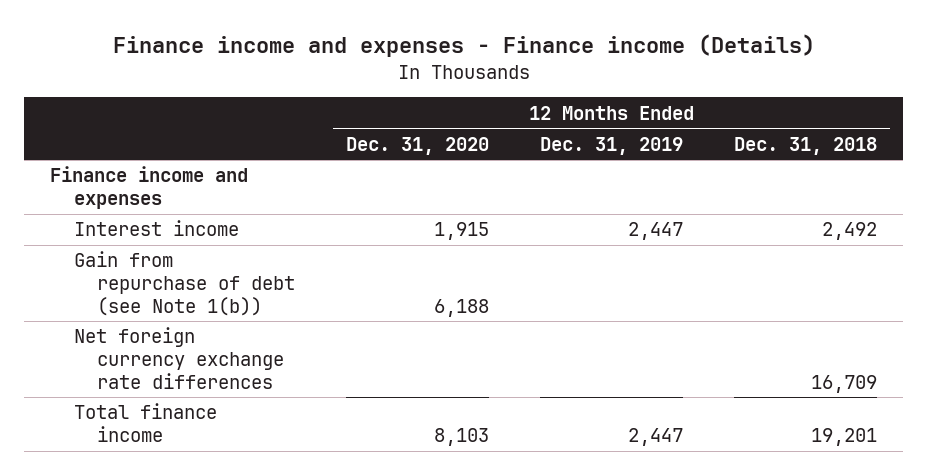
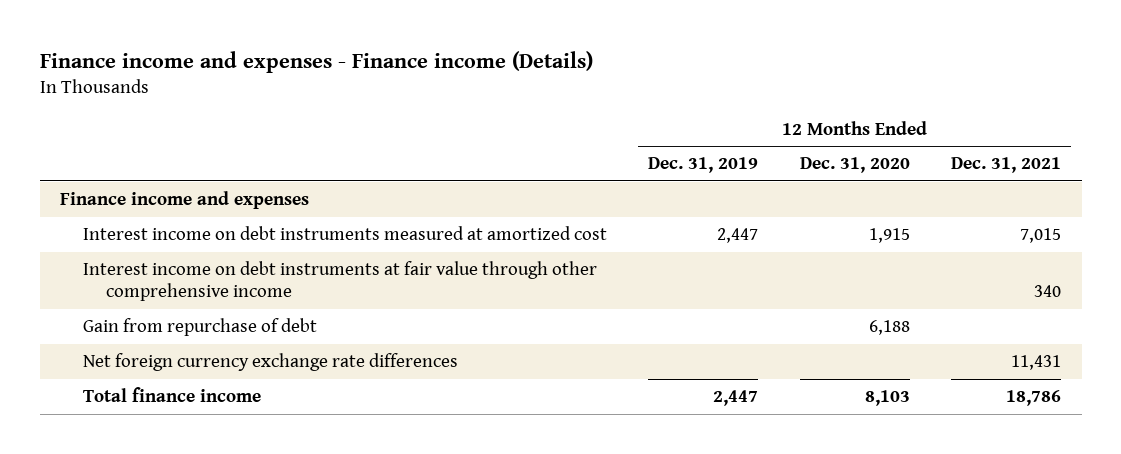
- | 12 Months Ended Dec. 31, 2020 | 12 Months Ended Dec. 31, 2019 | 12 Months Ended Dec. 31, 2018
+ | 12 Months Ended Dec. 31, 2019 | 12 Months Ended Dec. 31, 2020 | 12 Months Ended Dec. 31, 2021
- Interest income | 1,915 | 2,447 | 2,492
- Gain from repurchase of debt (see Note 1(b)) | 6,188 | |
+ Interest income on debt instruments measured at amortized cost | 2,447 | 1,915 | 7,015
+ Interest income on debt instruments at fair value through other comprehensive income | | | 340
+ Gain from repurchase of debt | | 6,188 |

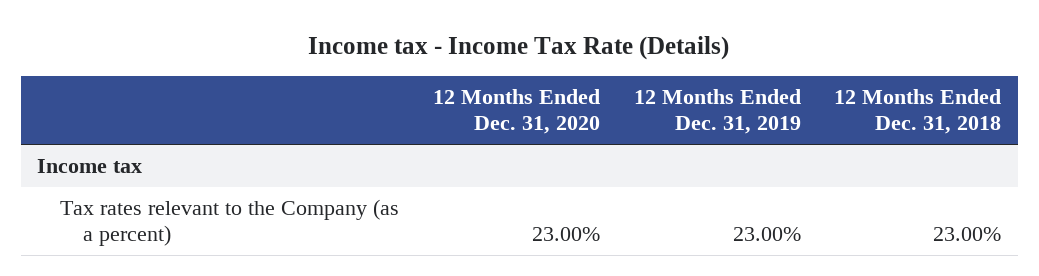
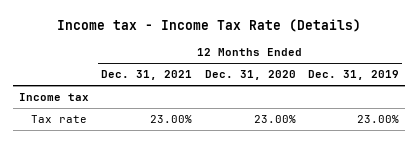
- | 12 Months Ended Dec. 31, 2020 | 12 Months Ended Dec. 31, 2019 | 12 Months Ended Dec. 31, 2018
+ | 12 Months Ended Dec. 31, 2021 | 12 Months Ended Dec. 31, 2020 | 12 Months Ended Dec. 31, 2019
- Tax rates relevant to the Company (as a percent) | 23.00% | 23.00% | 23.00%
+ Tax rate | 23.00% | 23.00% | 23.00%

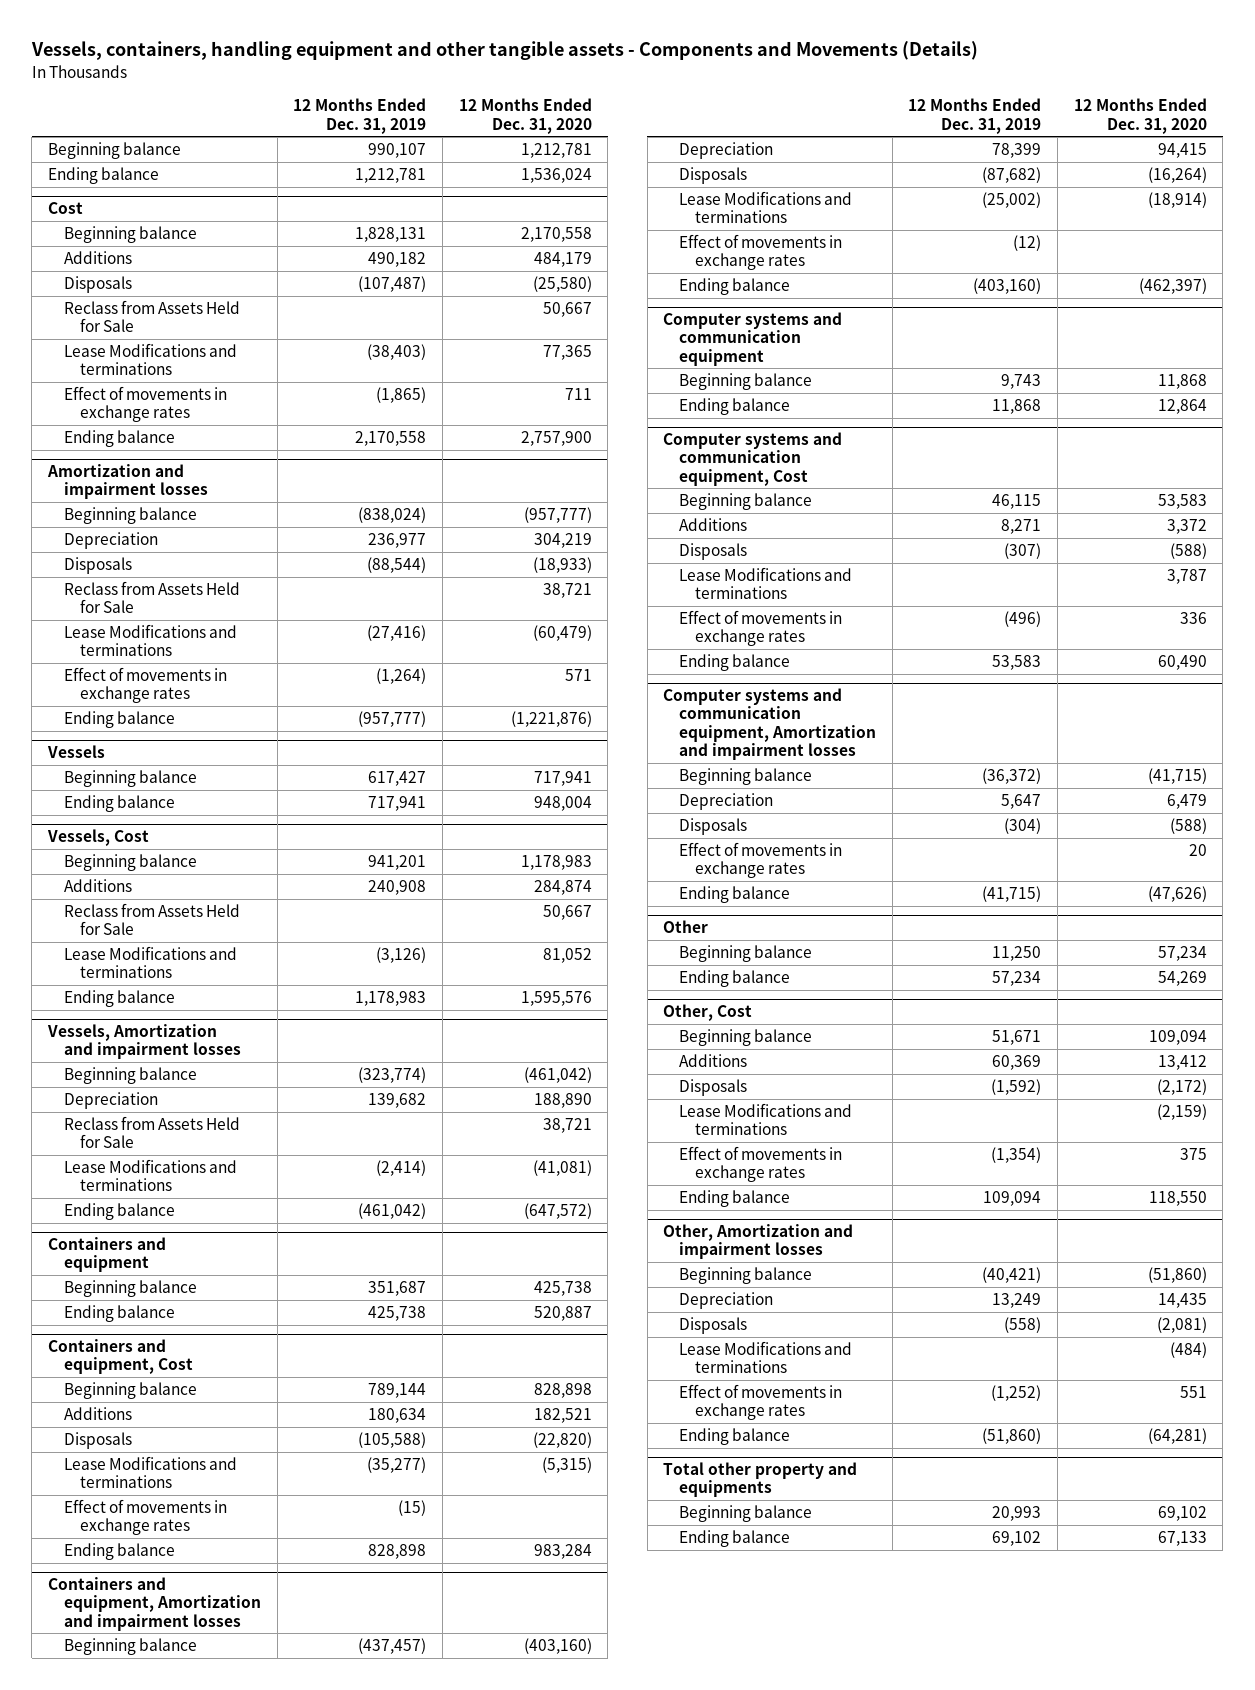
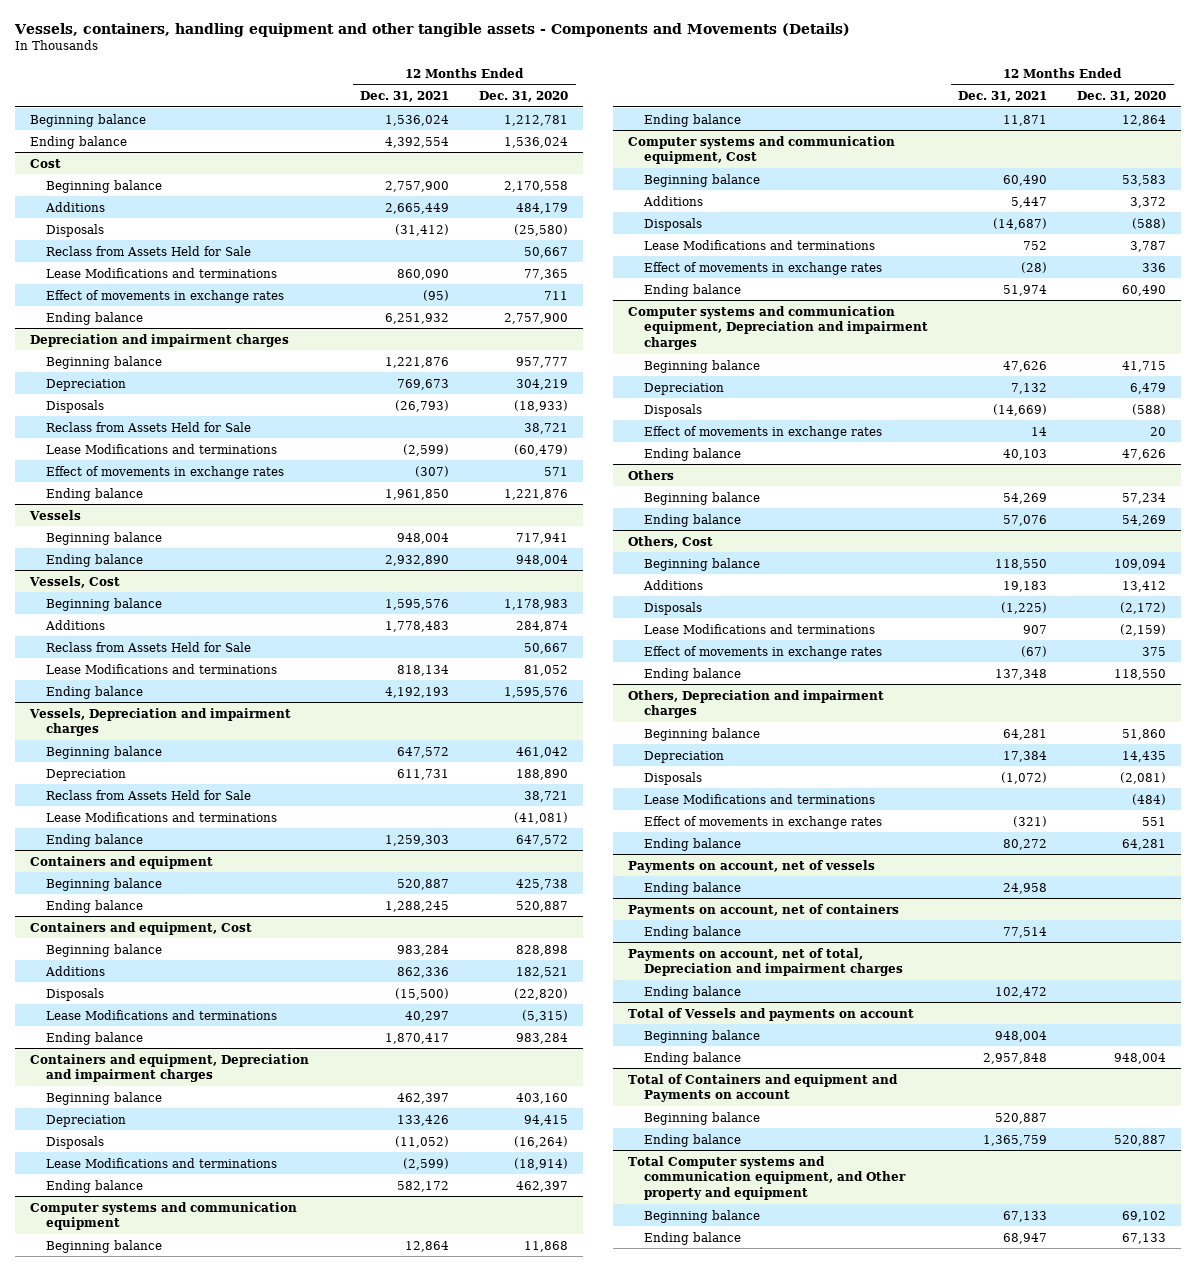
- | 12 Months Ended Dec. 31, 2019 | 12 Months Ended Dec. 31, 2020
+ | 12 Months Ended Dec. 31, 2021 | 12 Months Ended Dec. 31, 2020
- Amortization and impairment losses
- Beginning balance | (838,024) | (957,777)
+ Depreciation and impairment charges
+ Beginning balance | 1,221,876 | 957,777
- Ending balance | (957,777) | (1,221,876)
+ Ending balance | 1,961,850 | 1,221,876
- Vessels, Amortization and impairment losses
- Beginning balance | (323,774) | (461,042)
+ Vessels, Depreciation and impairment charges
+ Beginning balance | 647,572 | 461,042
- Ending balance | (461,042) | (647,572)
+ Ending balance | 1,259,303 | 647,572
@ Containers and equipment, Cost
- Effect of movements in exchange rates | (15) |
- Containers and equipment, Amortization and impairment losses
- Beginning balance | (437,457) | (403,160)
+ Containers and equipment, Depreciation and impairment charges
+ Beginning balance | 462,397 | 403,160
- Effect of movements in exchange rates | (12) |
- Ending balance | (403,160) | (462,397)
+ Ending balance | 582,172 | 462,397
- Computer systems and communication equipment, Amortization and impairment losses
- Beginning balance | (36,372) | (41,715)
+ Computer systems and communication equipment, Depreciation and impairment charges
+ Beginning balance | 47,626 | 41,715
- Ending balance | (41,715) | (47,626)
- Other
+ Ending balance | 40,103 | 47,626
+ Others
- Other, Cost
+ Others, Cost
- Other, Amortization and impairment losses
- Beginning balance | (40,421) | (51,860)
+ Others, Depreciation and impairment charges
+ Beginning balance | 64,281 | 51,860
- Ending balance | (51,860) | (64,281)
- Total other property and equipments
+ Ending balance | 80,272 | 64,281
+ Payments on account, net of vessels
+ Ending balance | 24,958 |
+ Payments on account, net of containers
+ Ending balance | 77,514 |
+ Payments on account, net of total, Depreciation and impairment charges
+ Ending balance | 102,472 |
+ Total of Vessels and payments on account
+ Beginning balance | 948,004 |
+ Ending balance | 2,957,848 | 948,004
+ Total of Containers and equipment and Payments on account
+ Beginning balance | 520,887 |
+ Ending balance | 1,365,759 | 520,887
+ Total Computer systems and communication equipment, and Other property and equipment

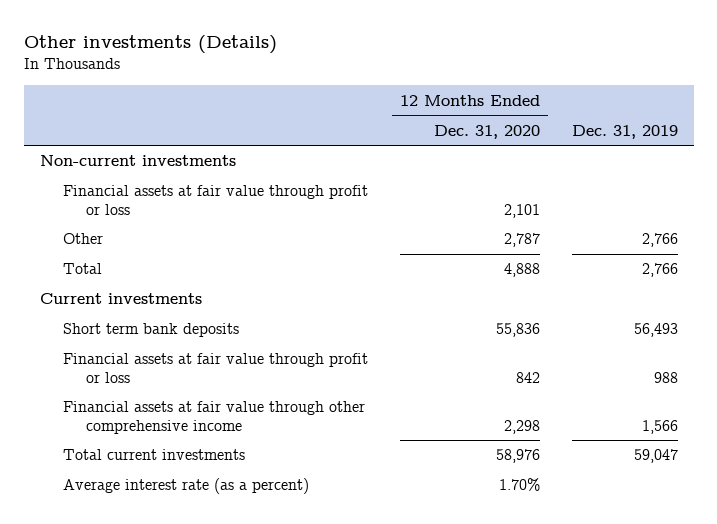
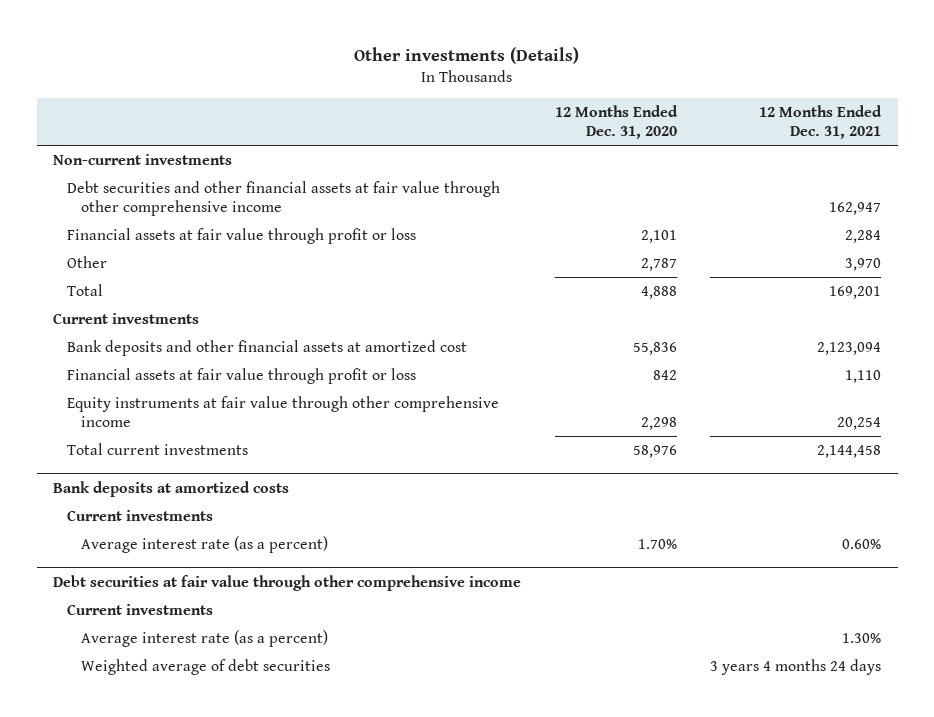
- | 12 Months Ended Dec. 31, 2020 | Dec. 31, 2019
+ | 12 Months Ended Dec. 31, 2020 | 12 Months Ended Dec. 31, 2021
+ Debt securities and other financial assets at fair value through other comprehensive income | | 162,947
- Short term bank deposits | 55,836 | 56,493
+ Bank deposits and other financial assets at amortized cost | 55,836 | 2,123,094
- Financial assets at fair value through other comprehensive income | 2,298 | 1,566
+ Equity instruments at fair value through other comprehensive income | 2,298 | 20,254
+ Bank deposits at amortized costs
+ Current investments
+ Debt securities at fair value through other comprehensive income
+ Current investments
+ Average interest rate (as a percent) | | 1.30%
+ Weighted average of debt securities | | 3 years 4 months 24 days

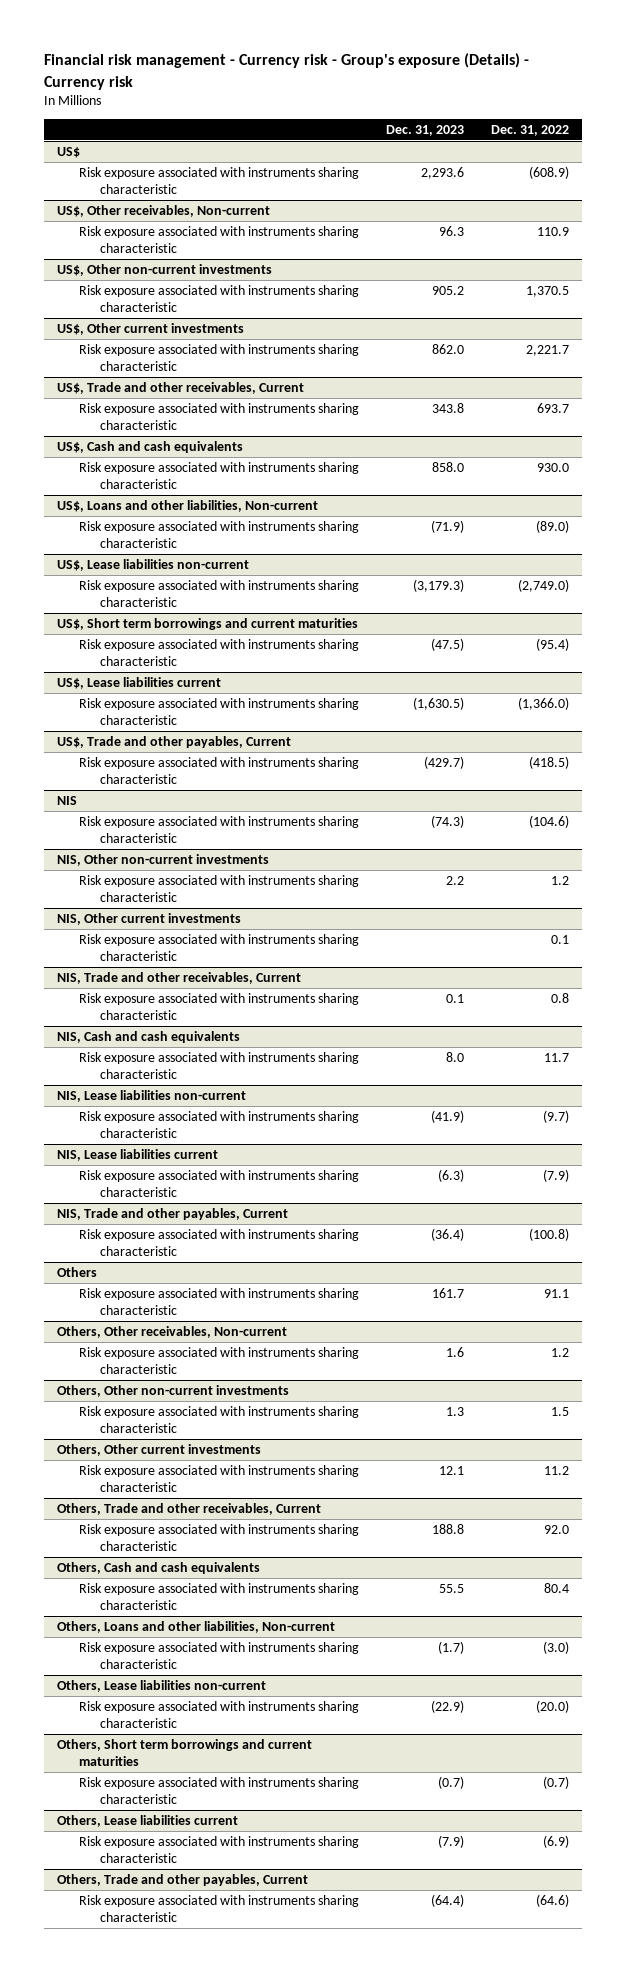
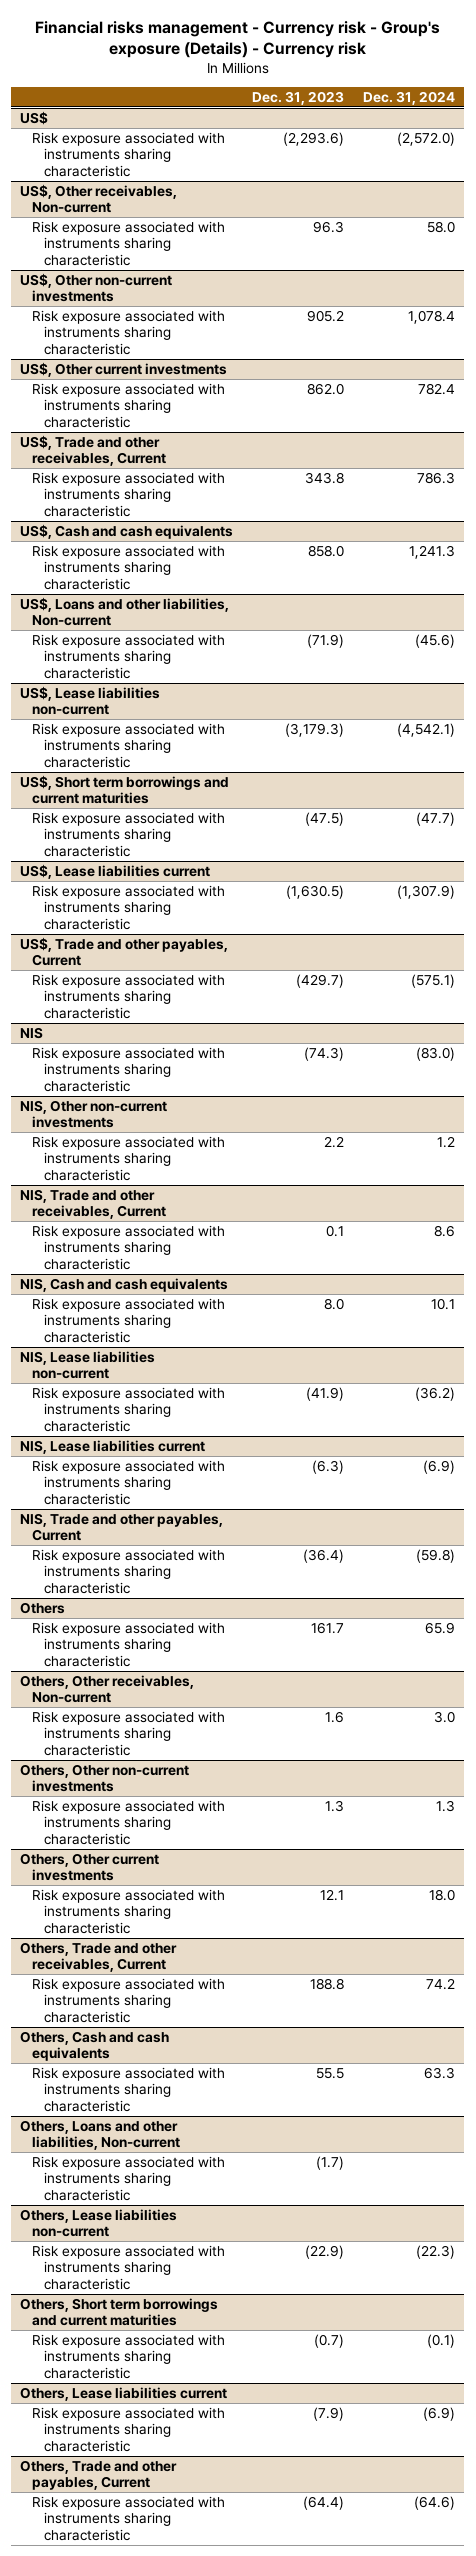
- Financial risk management - Currency risk - Group's exposure (Details) - Currency risk
+ Financial risks management - Currency risk - Group's exposure (Details) - Currency risk
- | Dec. 31, 2023 | Dec. 31, 2022
+ | Dec. 31, 2023 | Dec. 31, 2024
@ US$
- Risk exposure associated with instruments sharing characteristic | 2,293.6 | (608.9)
+ Risk exposure associated with instruments sharing characteristic | (2,293.6) | (2,572.0)
- NIS, Other current investments
- Risk exposure associated with instruments sharing characteristic | | 0.1

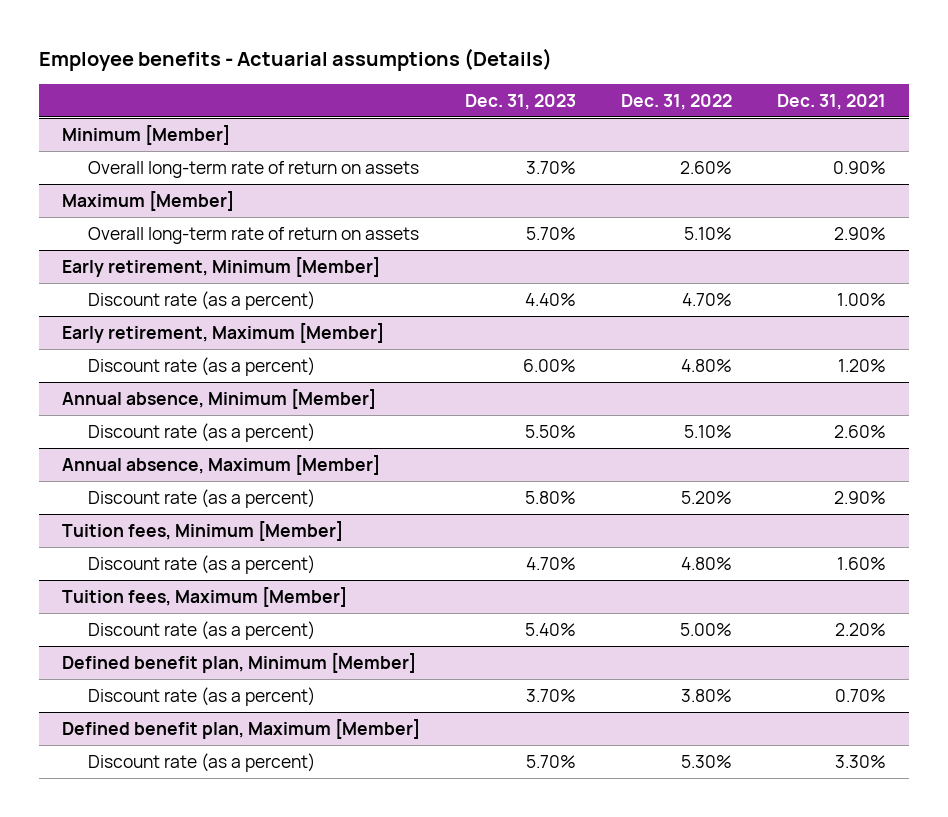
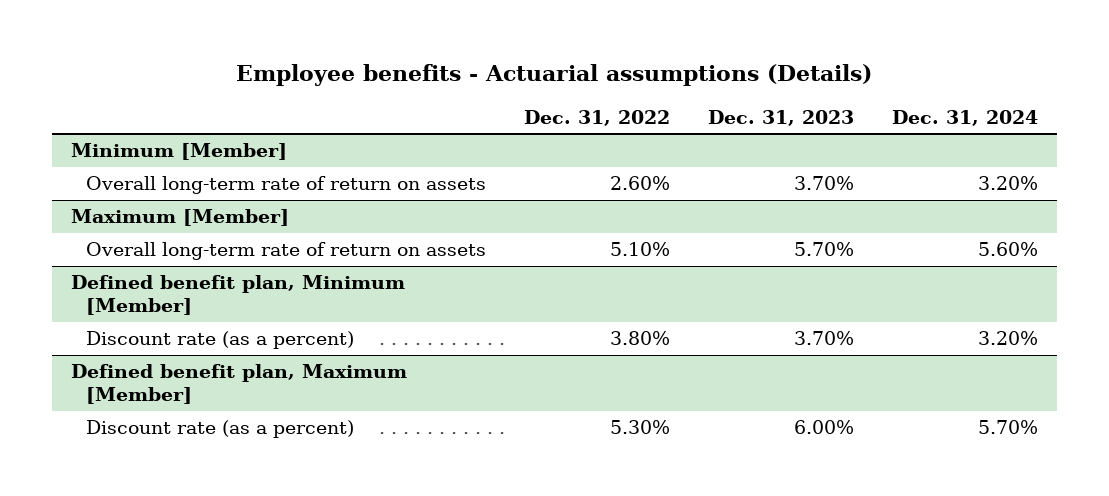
- | Dec. 31, 2023 | Dec. 31, 2022 | Dec. 31, 2021
+ | Dec. 31, 2022 | Dec. 31, 2023 | Dec. 31, 2024
- Early retirement, Minimum [Member]
- Discount rate (as a percent) | 4.40% | 4.70% | 1.00%
- Early retirement, Maximum [Member]
- Discount rate (as a percent) | 6.00% | 4.80% | 1.20%
- Annual absence, Minimum [Member]
- Discount rate (as a percent) | 5.50% | 5.10% | 2.60%
- Annual absence, Maximum [Member]
- Discount rate (as a percent) | 5.80% | 5.20% | 2.90%
- Tuition fees, Minimum [Member]
- Discount rate (as a percent) | 4.70% | 4.80% | 1.60%
- Tuition fees, Maximum [Member]
- Discount rate (as a percent) | 5.40% | 5.00% | 2.20%
@ Defined benefit plan, Maximum [Member]
- Discount rate (as a percent) | 5.70% | 5.30% | 3.30%
+ Discount rate (as a percent) | 5.30% | 6.00% | 5.70%

